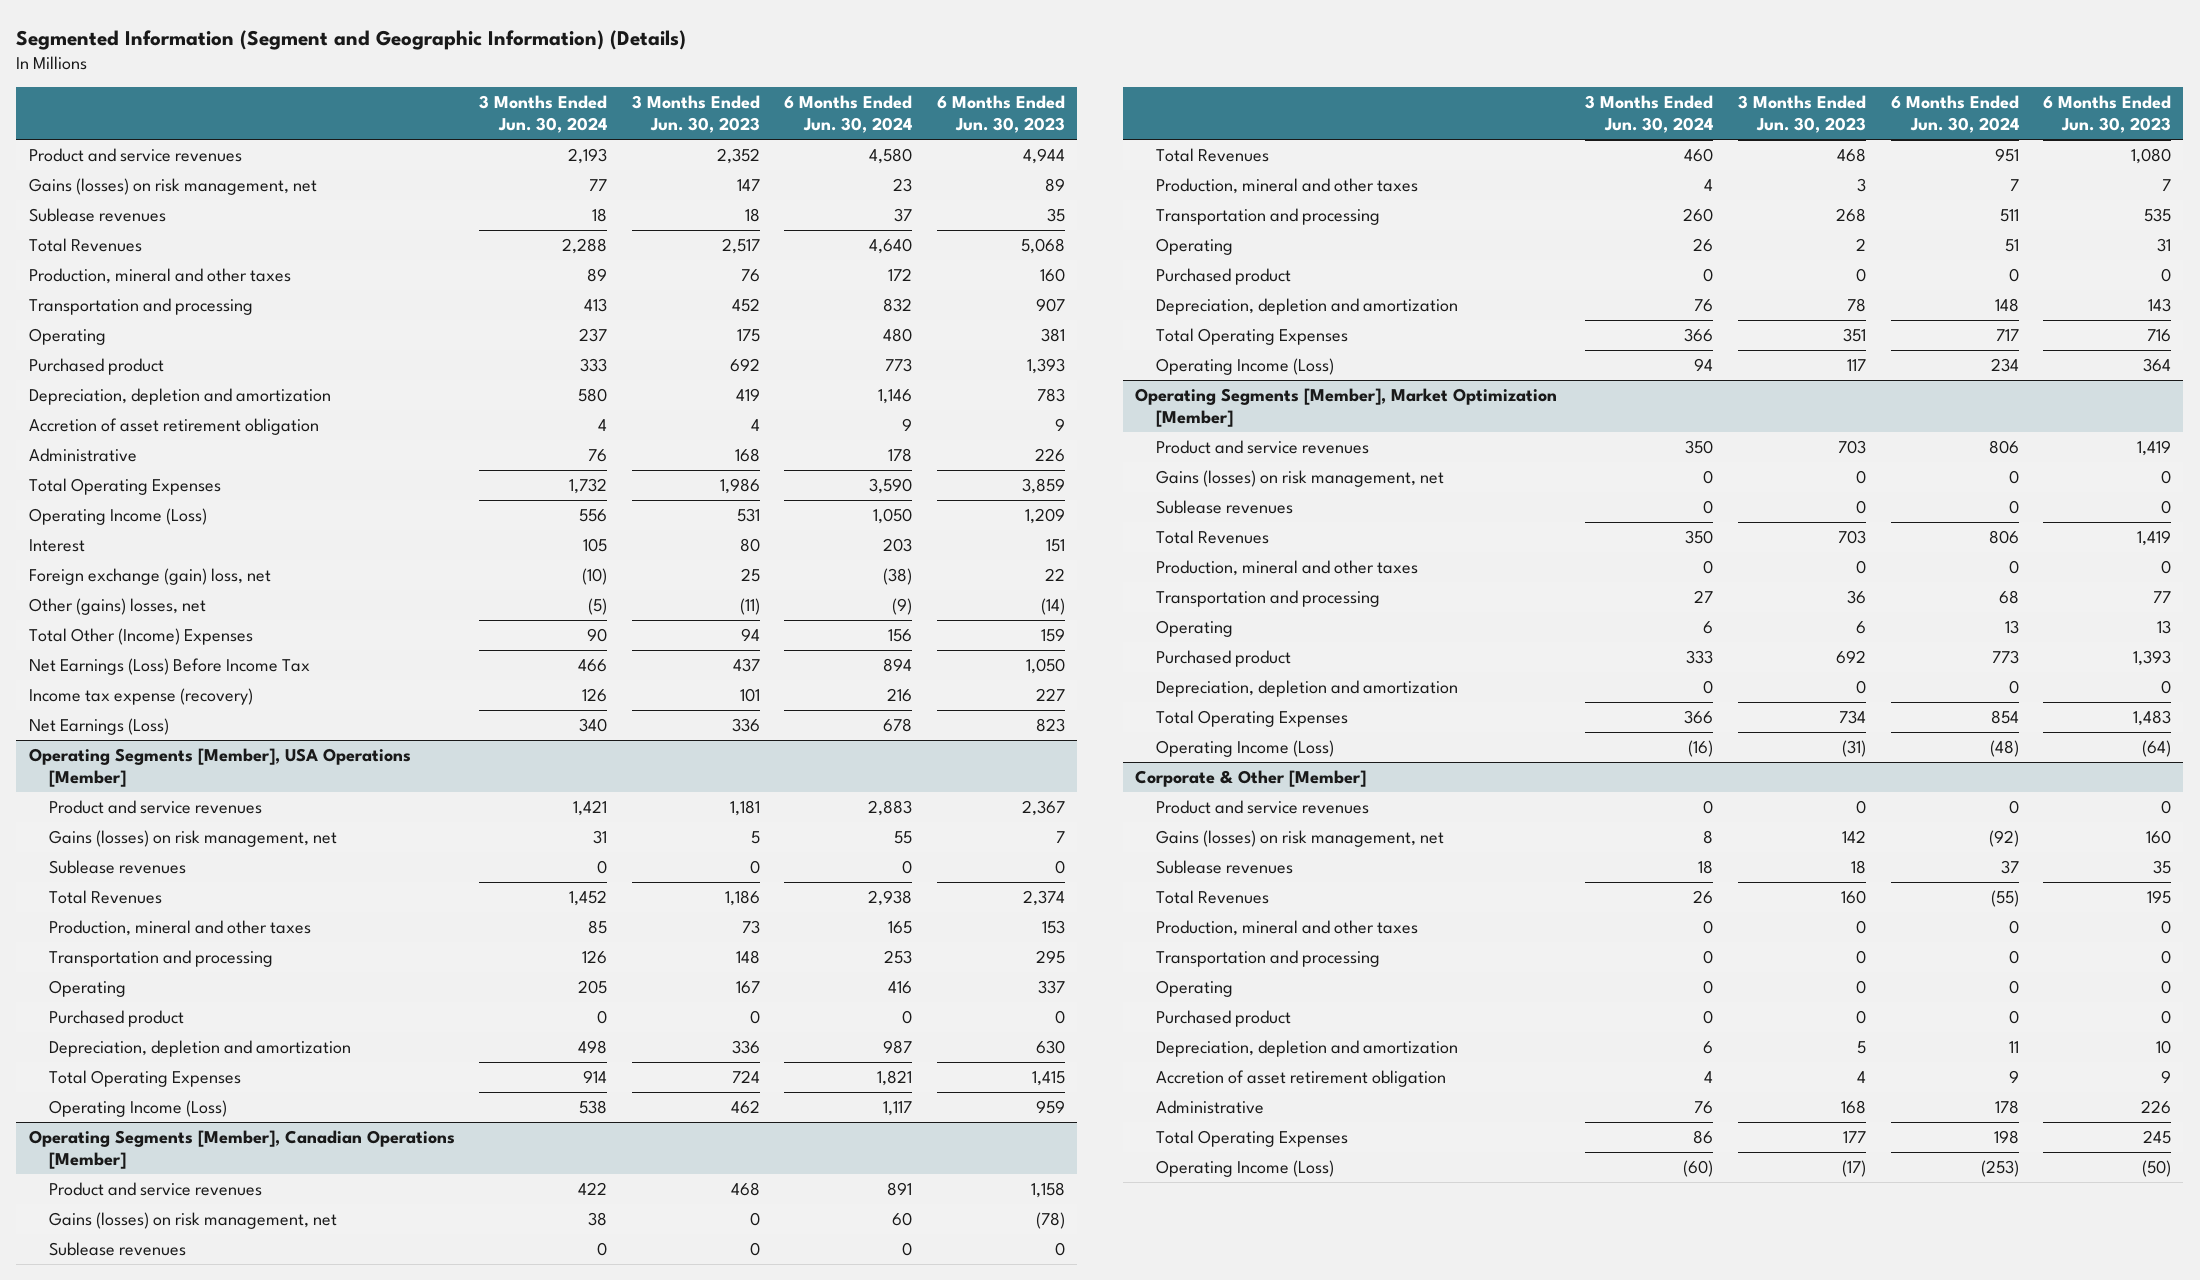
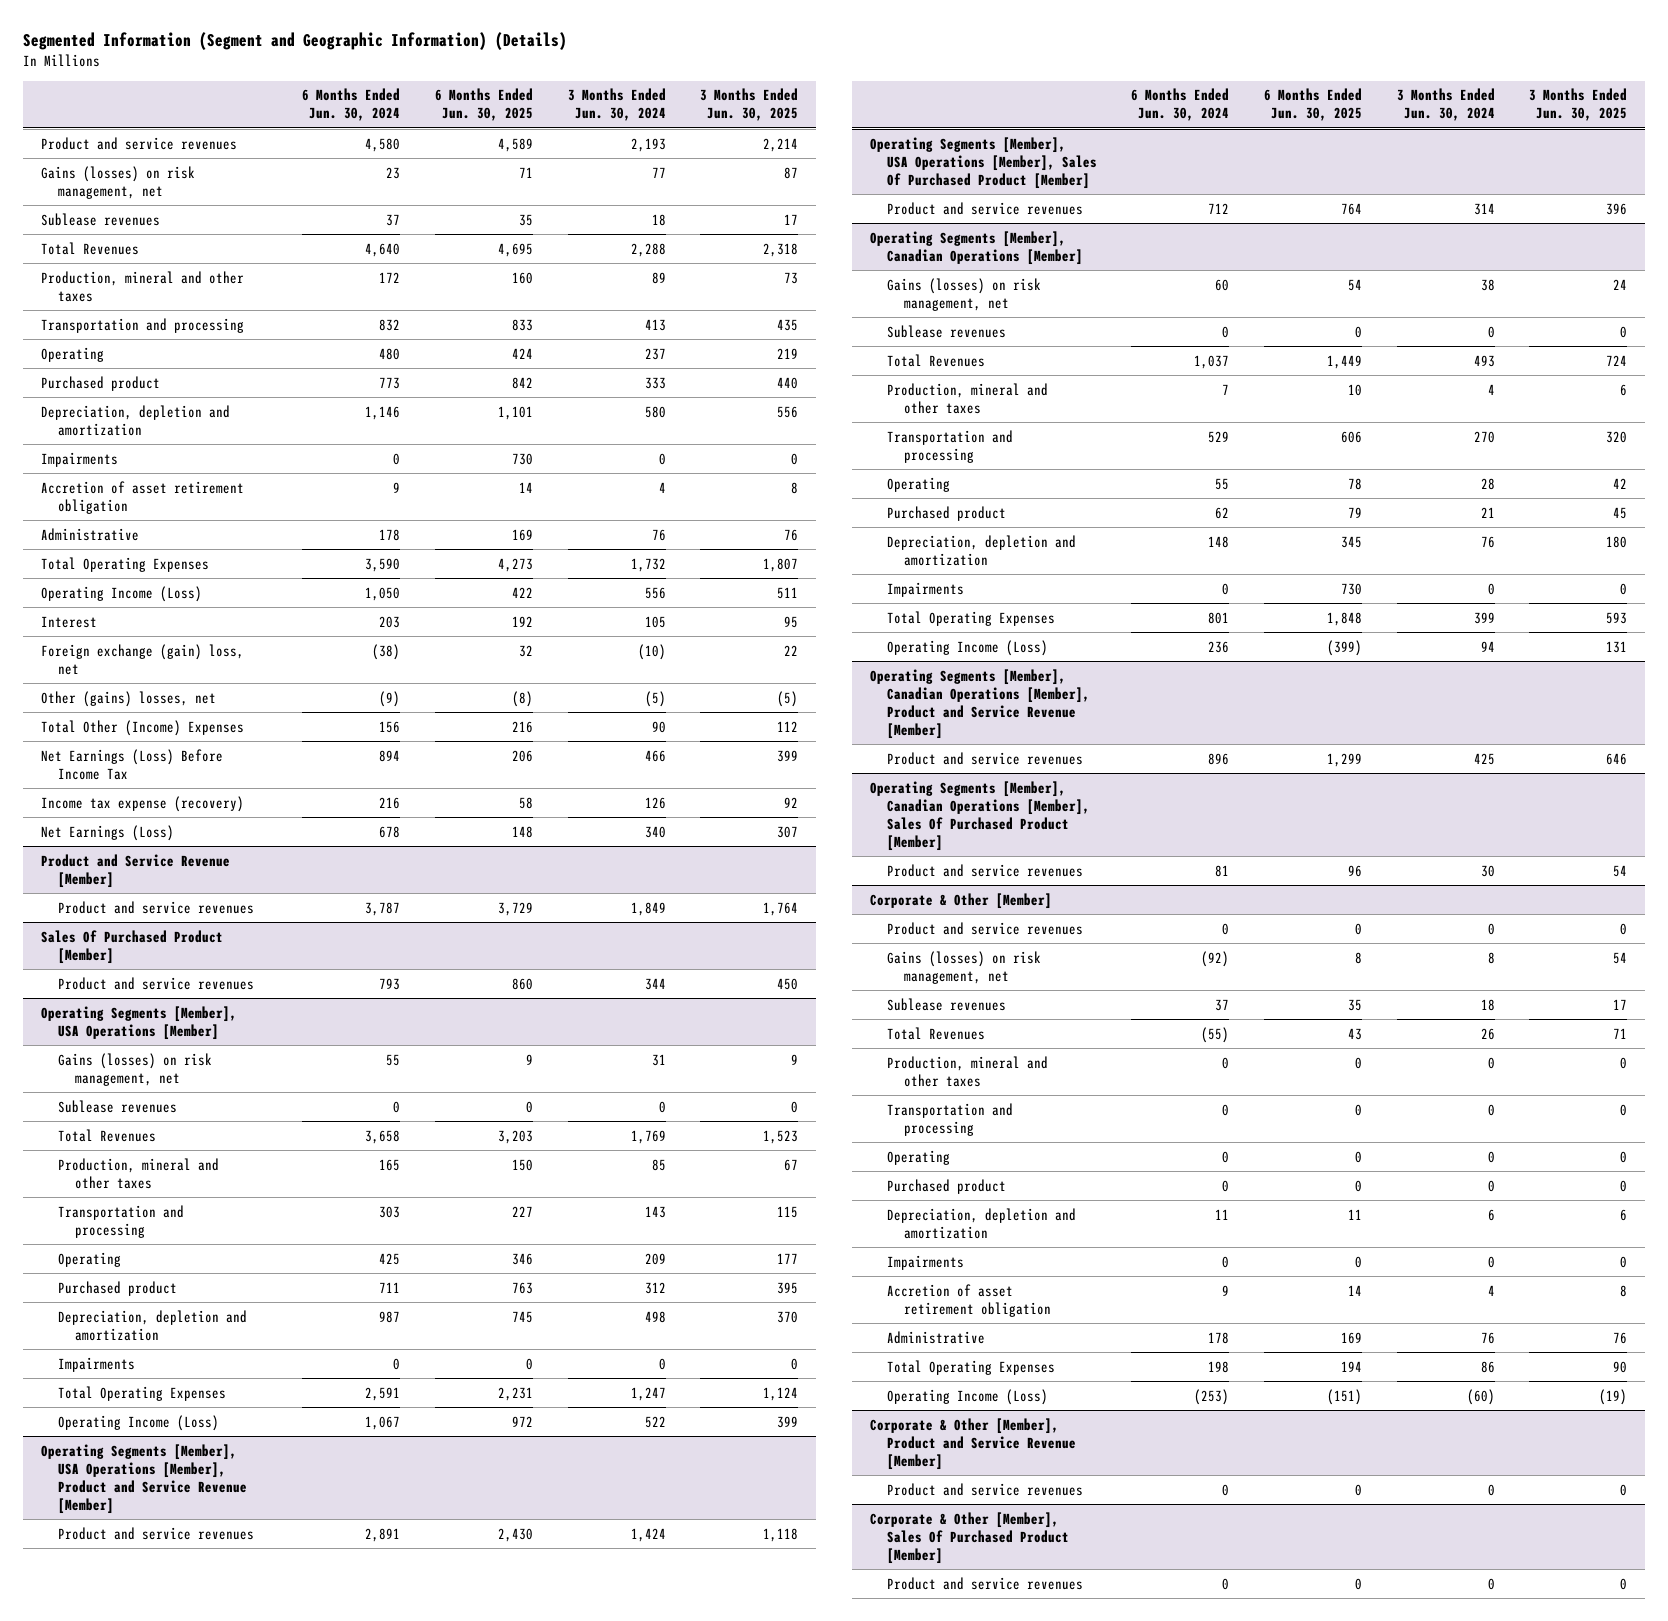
- | 3 Months Ended Jun. 30, 2024 | 3 Months Ended Jun. 30, 2023 | 6 Months Ended Jun. 30, 2024 | 6 Months Ended Jun. 30, 2023
+ | 6 Months Ended Jun. 30, 2024 | 6 Months Ended Jun. 30, 2025 | 3 Months Ended Jun. 30, 2024 | 3 Months Ended Jun. 30, 2025
+ Impairments | 0 | 730 | 0 | 0
+ Product and Service Revenue [Member]
+ Product and service revenues | 3,787 | 3,729 | 1,849 | 1,764
+ Sales Of Purchased Product [Member]
+ Product and service revenues | 793 | 860 | 344 | 450
@ Operating Segments [Member], USA Operations [Member]
- Product and service revenues | 1,421 | 1,181 | 2,883 | 2,367
- Total Revenues | 1,452 | 1,186 | 2,938 | 2,374
+ Total Revenues | 3,658 | 3,203 | 1,769 | 1,523
- Transportation and processing | 126 | 148 | 253 | 295
- Operating | 205 | 167 | 416 | 337
- Purchased product | 0 | 0 | 0 | 0
+ Transportation and processing | 303 | 227 | 143 | 115
+ Operating | 425 | 346 | 209 | 177
+ Purchased product | 711 | 763 | 312 | 395
- Total Operating Expenses | 914 | 724 | 1,821 | 1,415
- Operating Income (Loss) | 538 | 462 | 1,117 | 959
+ Impairments | 0 | 0 | 0 | 0
+ Total Operating Expenses | 2,591 | 2,231 | 1,247 | 1,124
+ Operating Income (Loss) | 1,067 | 972 | 522 | 399
+ Operating Segments [Member], USA Operations [Member], Product and Service Revenue [Member]
+ Product and service revenues | 2,891 | 2,430 | 1,424 | 1,118
+ Operating Segments [Member], USA Operations [Member], Sales Of Purchased Product [Member]
+ Product and service revenues | 712 | 764 | 314 | 396
@ Operating Segments [Member], Canadian Operations [Member]
- Product and service revenues | 422 | 468 | 891 | 1,158
- Total Revenues | 460 | 468 | 951 | 1,080
+ Total Revenues | 1,037 | 1,449 | 493 | 724
- Transportation and processing | 260 | 268 | 511 | 535
- Operating | 26 | 2 | 51 | 31
- Purchased product | 0 | 0 | 0 | 0
+ Transportation and processing | 529 | 606 | 270 | 320
+ Operating | 55 | 78 | 28 | 42
+ Purchased product | 62 | 79 | 21 | 45
- Total Operating Expenses | 366 | 351 | 717 | 716
- Operating Income (Loss) | 94 | 117 | 234 | 364
- Operating Segments [Member], Market Optimization [Member]
- Product and service revenues | 350 | 703 | 806 | 1,419
- Gains (losses) on risk management, net | 0 | 0 | 0 | 0
- Sublease revenues | 0 | 0 | 0 | 0
- Total Revenues | 350 | 703 | 806 | 1,419
- Production, mineral and other taxes | 0 | 0 | 0 | 0
- Transportation and processing | 27 | 36 | 68 | 77
- Operating | 6 | 6 | 13 | 13
- Purchased product | 333 | 692 | 773 | 1,393
- Depreciation, depletion and amortization | 0 | 0 | 0 | 0
- Total Operating Expenses | 366 | 734 | 854 | 1,483
- Operating Income (Loss) | (16) | (31) | (48) | (64)
@ Operating Segments [Member], Canadian Operations [Member]
+ Impairments | 0 | 730 | 0 | 0
+ Total Operating Expenses | 801 | 1,848 | 399 | 593
+ Operating Income (Loss) | 236 | (399) | 94 | 131
+ Operating Segments [Member], Canadian Operations [Member], Product and Service Revenue [Member]
+ Product and service revenues | 896 | 1,299 | 425 | 646
+ Operating Segments [Member], Canadian Operations [Member], Sales Of Purchased Product [Member]
+ Product and service revenues | 81 | 96 | 30 | 54
@ Corporate & Other [Member]
+ Impairments | 0 | 0 | 0 | 0
+ Corporate & Other [Member], Product and Service Revenue [Member]
+ Product and service revenues | 0 | 0 | 0 | 0
+ Corporate & Other [Member], Sales Of Purchased Product [Member]
+ Product and service revenues | 0 | 0 | 0 | 0

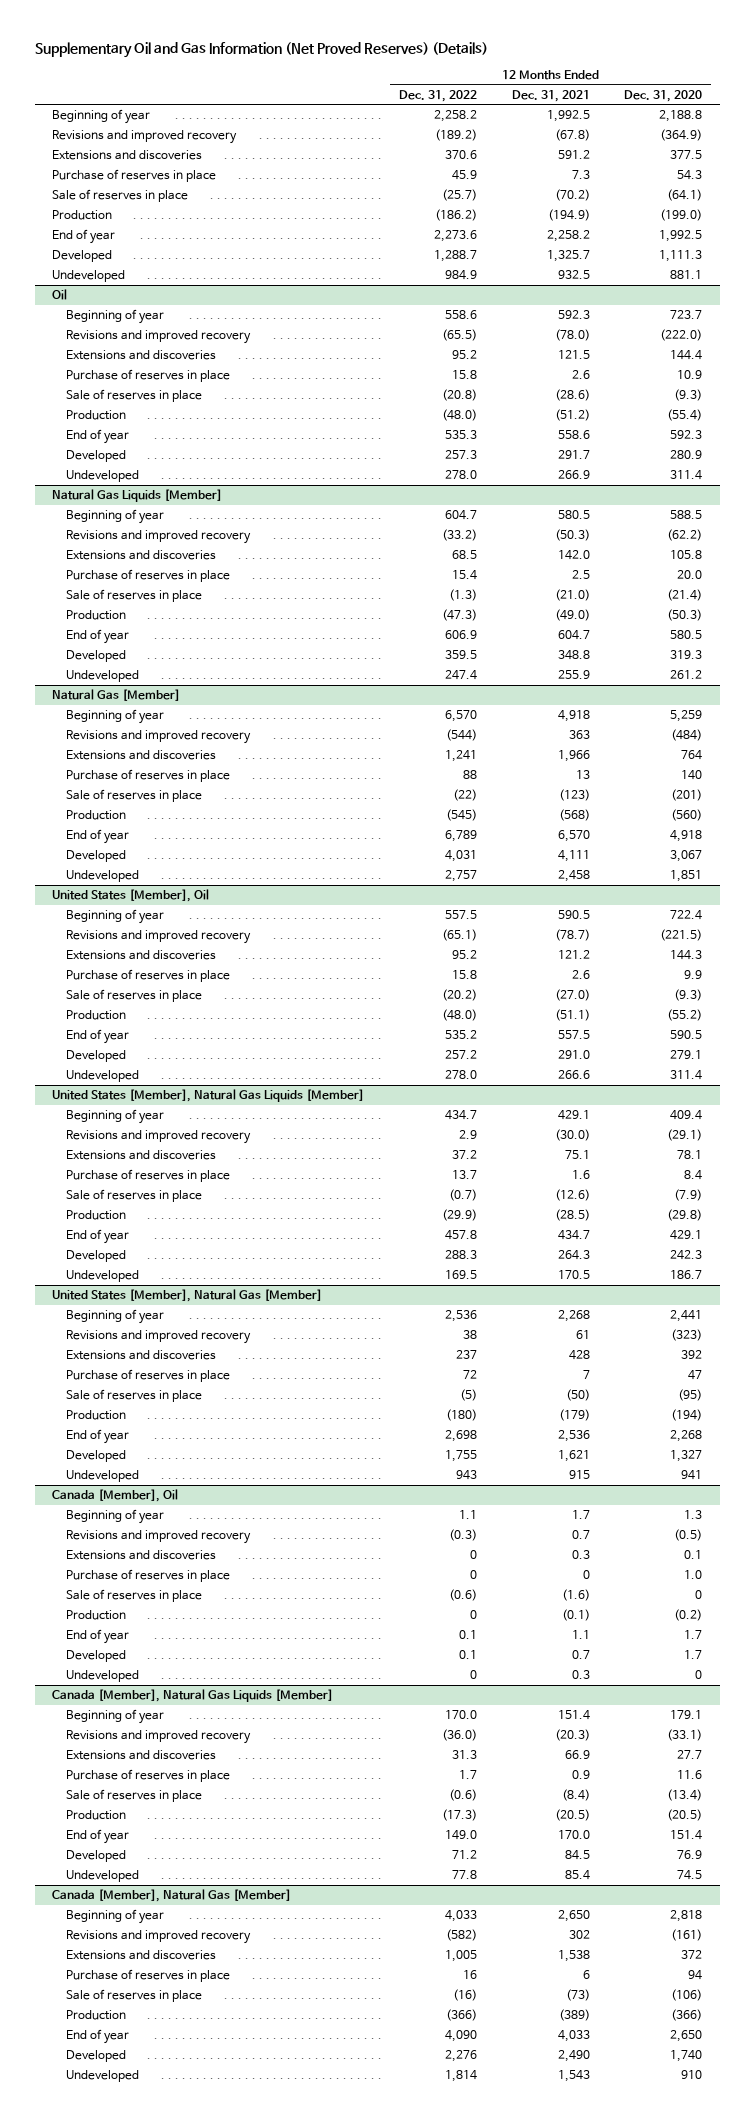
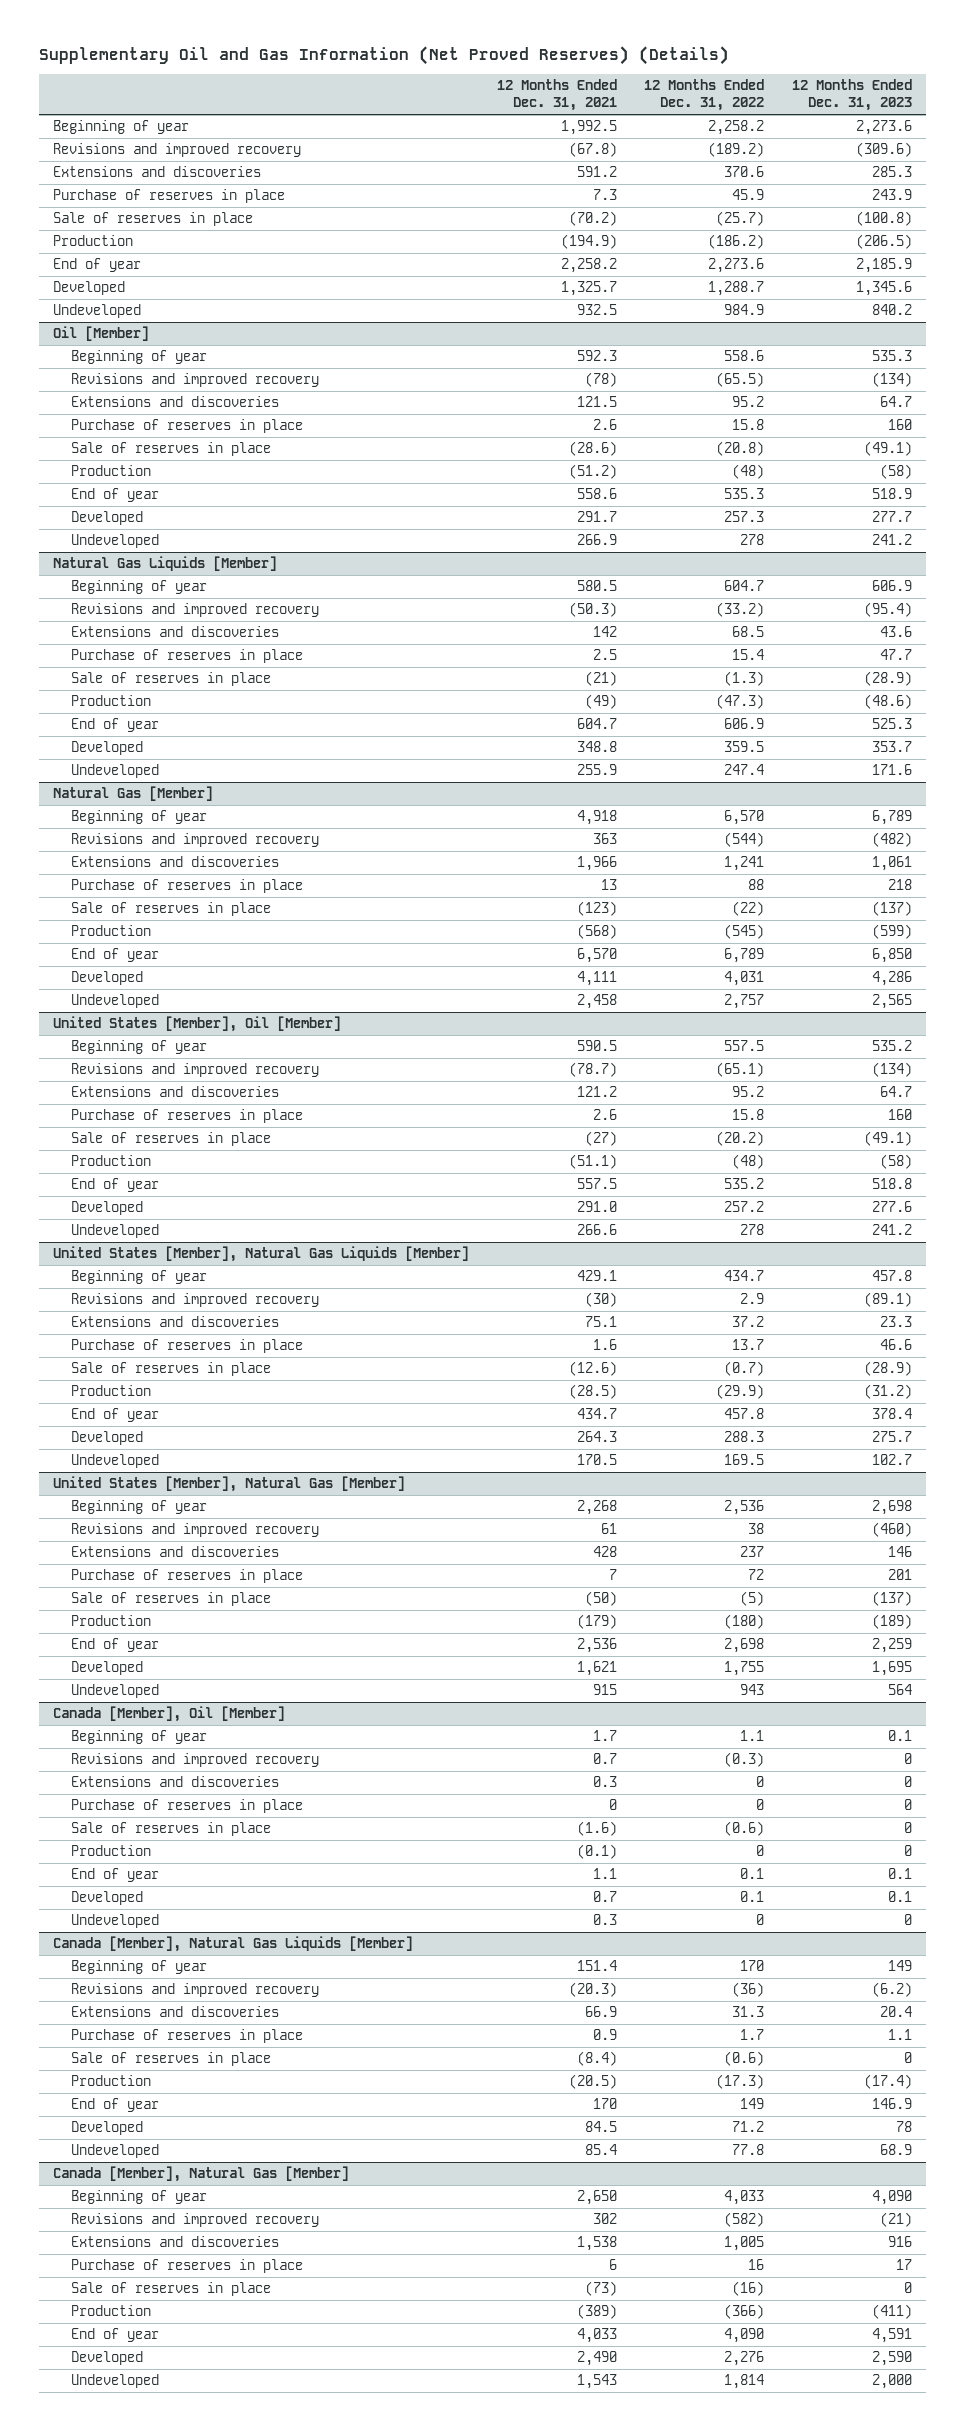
- | 12 Months Ended Dec. 31, 2022 | 12 Months Ended Dec. 31, 2021 | 12 Months Ended Dec. 31, 2020
+ | 12 Months Ended Dec. 31, 2021 | 12 Months Ended Dec. 31, 2022 | 12 Months Ended Dec. 31, 2023
- Oil
+ Oil [Member]
- Revisions and improved recovery | (65.5) | (78.0) | (222.0)
+ Revisions and improved recovery | (78) | (65.5) | (134)
- Production | (48.0) | (51.2) | (55.4)
+ Production | (51.2) | (48) | (58)
- Undeveloped | 278.0 | 266.9 | 311.4
+ Undeveloped | 266.9 | 278 | 241.2
@ Natural Gas Liquids [Member]
- Extensions and discoveries | 68.5 | 142.0 | 105.8
+ Extensions and discoveries | 142 | 68.5 | 43.6
- Sale of reserves in place | (1.3) | (21.0) | (21.4)
- Production | (47.3) | (49.0) | (50.3)
+ Sale of reserves in place | (21) | (1.3) | (28.9)
+ Production | (49) | (47.3) | (48.6)
- United States [Member], Oil
+ United States [Member], Oil [Member]
- Sale of reserves in place | (20.2) | (27.0) | (9.3)
- Production | (48.0) | (51.1) | (55.2)
+ Sale of reserves in place | (27) | (20.2) | (49.1)
+ Production | (51.1) | (48) | (58)
- Undeveloped | 278.0 | 266.6 | 311.4
+ Undeveloped | 266.6 | 278 | 241.2
@ United States [Member], Natural Gas Liquids [Member]
- Revisions and improved recovery | 2.9 | (30.0) | (29.1)
+ Revisions and improved recovery | (30) | 2.9 | (89.1)
- Canada [Member], Oil
+ Canada [Member], Oil [Member]
@ Canada [Member], Natural Gas Liquids [Member]
- Beginning of year | 170.0 | 151.4 | 179.1
- Revisions and improved recovery | (36.0) | (20.3) | (33.1)
+ Beginning of year | 151.4 | 170 | 149
+ Revisions and improved recovery | (20.3) | (36) | (6.2)
- End of year | 149.0 | 170.0 | 151.4
+ End of year | 170 | 149 | 146.9

